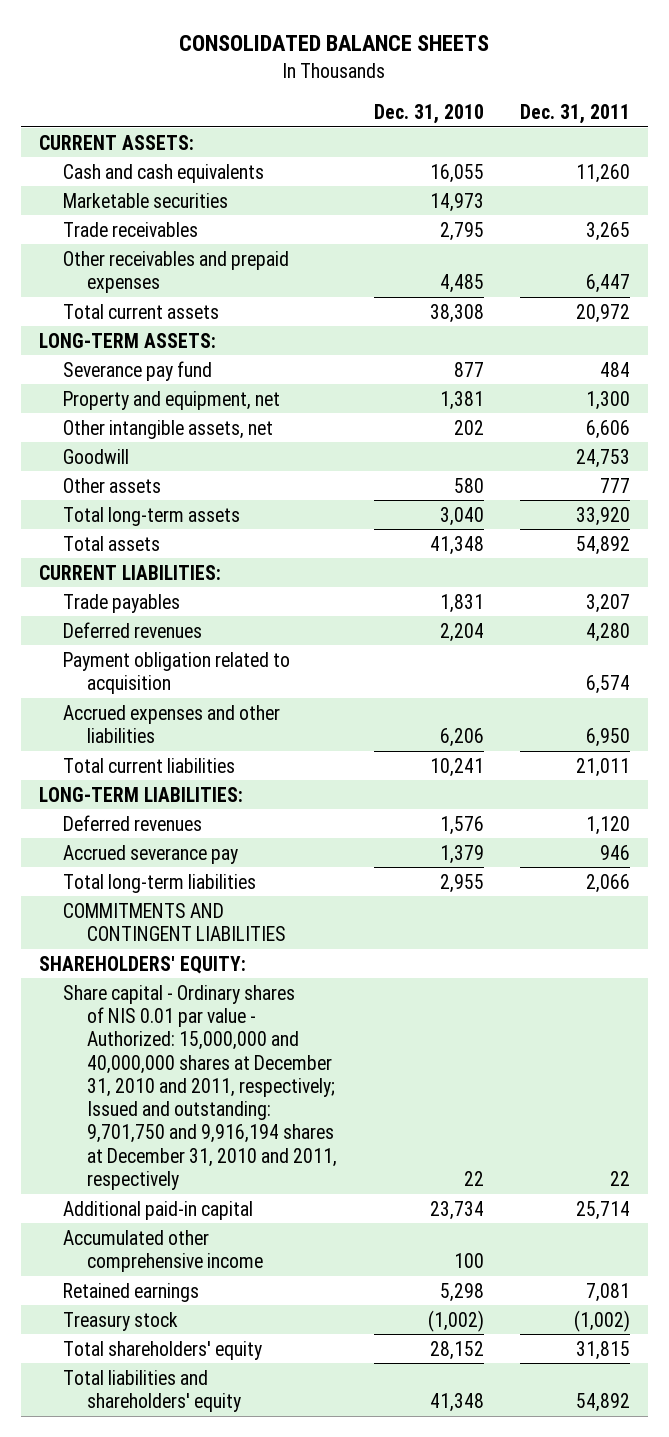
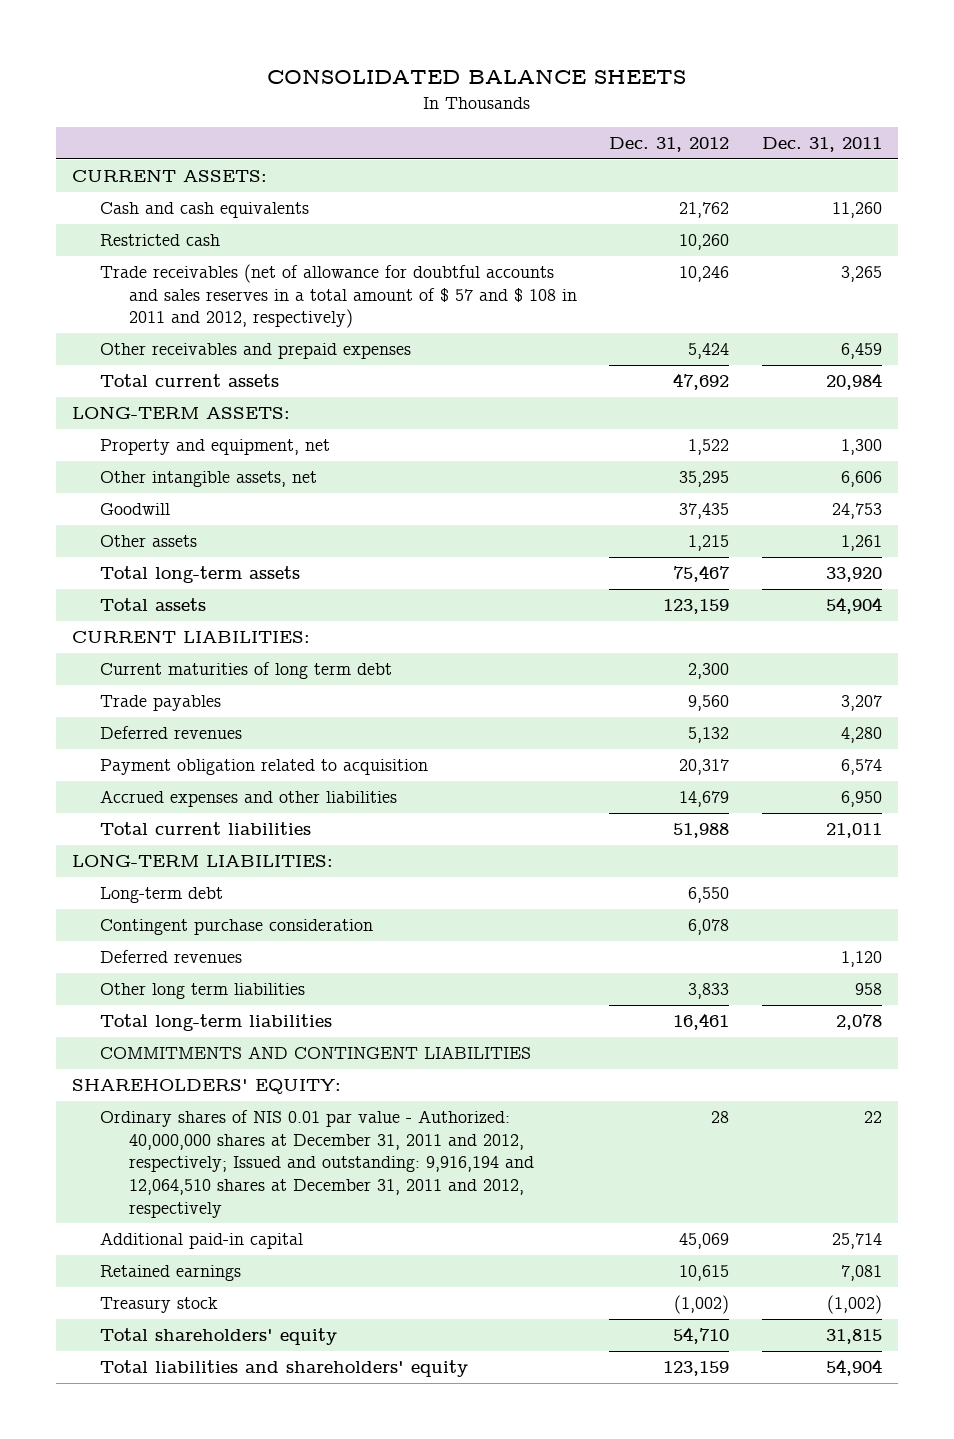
- | Dec. 31, 2010 | Dec. 31, 2011
+ | Dec. 31, 2012 | Dec. 31, 2011
- Marketable securities | 14,973 |
- Trade receivables | 2,795 | 3,265
- Other receivables and prepaid expenses | 4,485 | 6,447
- Total current assets | 38,308 | 20,972
+ Restricted cash | 10,260 |
+ Trade receivables (net of allowance for doubtful accounts and sales reserves in a total amount of $ 57 and $ 108 in 2011 and 2012, respectively) | 10,246 | 3,265
+ Other receivables and prepaid expenses | 5,424 | 6,459
+ Total current assets | 47,692 | 20,984
- Severance pay fund | 877 | 484
- Other assets | 580 | 777
+ Other assets | 1,215 | 1,261
- Total assets | 41,348 | 54,892
+ Total assets | 123,159 | 54,904
+ Current maturities of long term debt | 2,300 |
+ Long-term debt | 6,550 |
+ Contingent purchase consideration | 6,078 |
- Accrued severance pay | 1,379 | 946
- Total long-term liabilities | 2,955 | 2,066
+ Other long term liabilities | 3,833 | 958
+ Total long-term liabilities | 16,461 | 2,078
- Share capital - Ordinary shares of NIS 0.01 par value - Authorized: 15,000,000 and 40,000,000 shares at December 31, 2010 and 2011, respectively; Issued and outstanding: 9,701,750 and 9,916,194 shares at December 31, 2010 and 2011, respectively | 22 | 22
+ Ordinary shares of NIS 0.01 par value - Authorized: 40,000,000 shares at December 31, 2011 and 2012, respectively; Issued and outstanding: 9,916,194 and 12,064,510 shares at December 31, 2011 and 2012, respectively | 28 | 22
- Accumulated other comprehensive income | 100 |
- Total liabilities and shareholders' equity | 41,348 | 54,892
+ Total liabilities and shareholders' equity | 123,159 | 54,904

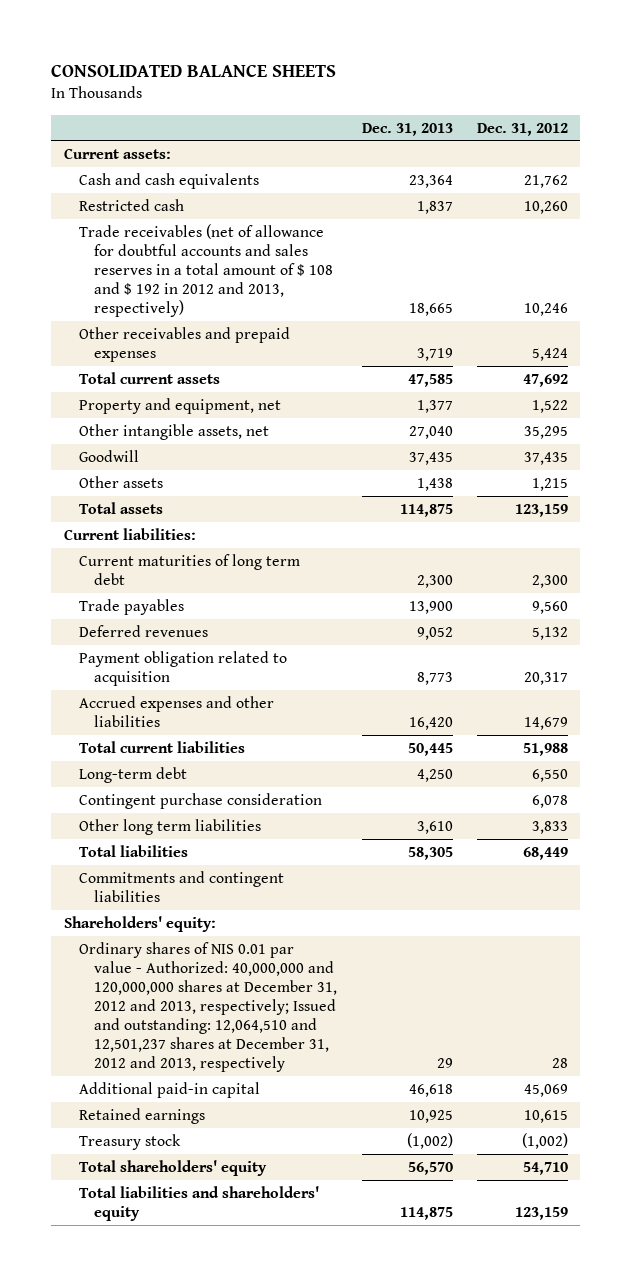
- | Dec. 31, 2012 | Dec. 31, 2011
+ | Dec. 31, 2013 | Dec. 31, 2012
- CURRENT ASSETS:
+ Current assets:
- Trade receivables (net of allowance for doubtful accounts and sales reserves in a total amount of $ 57 and $ 108 in 2011 and 2012, respectively) | 10,246 | 3,265
+ Trade receivables (net of allowance for doubtful accounts and sales reserves in a total amount of $ 108 and $ 192 in 2012 and 2013, respectively) | 18,665 | 10,246
- LONG-TERM ASSETS:
- Total long-term assets | 75,467 | 33,920
- CURRENT LIABILITIES:
+ Current liabilities:
- LONG-TERM LIABILITIES:
- Deferred revenues | | 1,120
- Total long-term liabilities | 16,461 | 2,078
- COMMITMENTS AND CONTINGENT LIABILITIES
- SHAREHOLDERS' EQUITY:
- Ordinary shares of NIS 0.01 par value - Authorized: 40,000,000 shares at December 31, 2011 and 2012, respectively; Issued and outstanding: 9,916,194 and 12,064,510 shares at December 31, 2011 and 2012, respectively | 28 | 22
+ Total liabilities | 58,305 | 68,449
+ Commitments and contingent liabilities
+ Shareholders' equity:
+ Ordinary shares of NIS 0.01 par value - Authorized: 40,000,000 and 120,000,000 shares at December 31, 2012 and 2013, respectively; Issued and outstanding: 12,064,510 and 12,501,237 shares at December 31, 2012 and 2013, respectively | 29 | 28

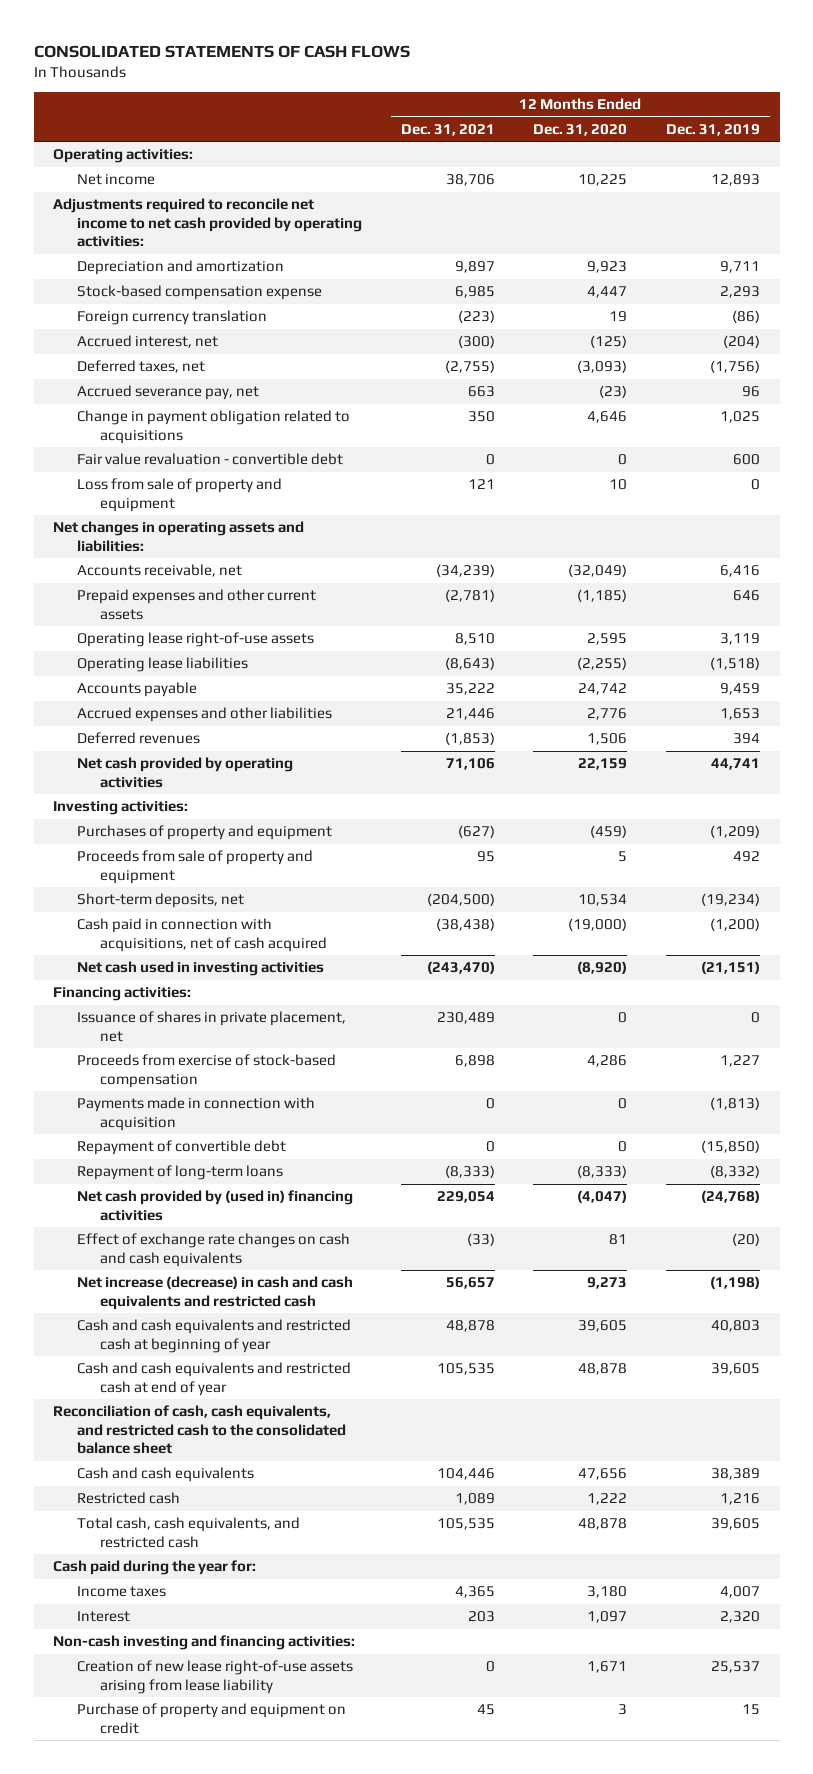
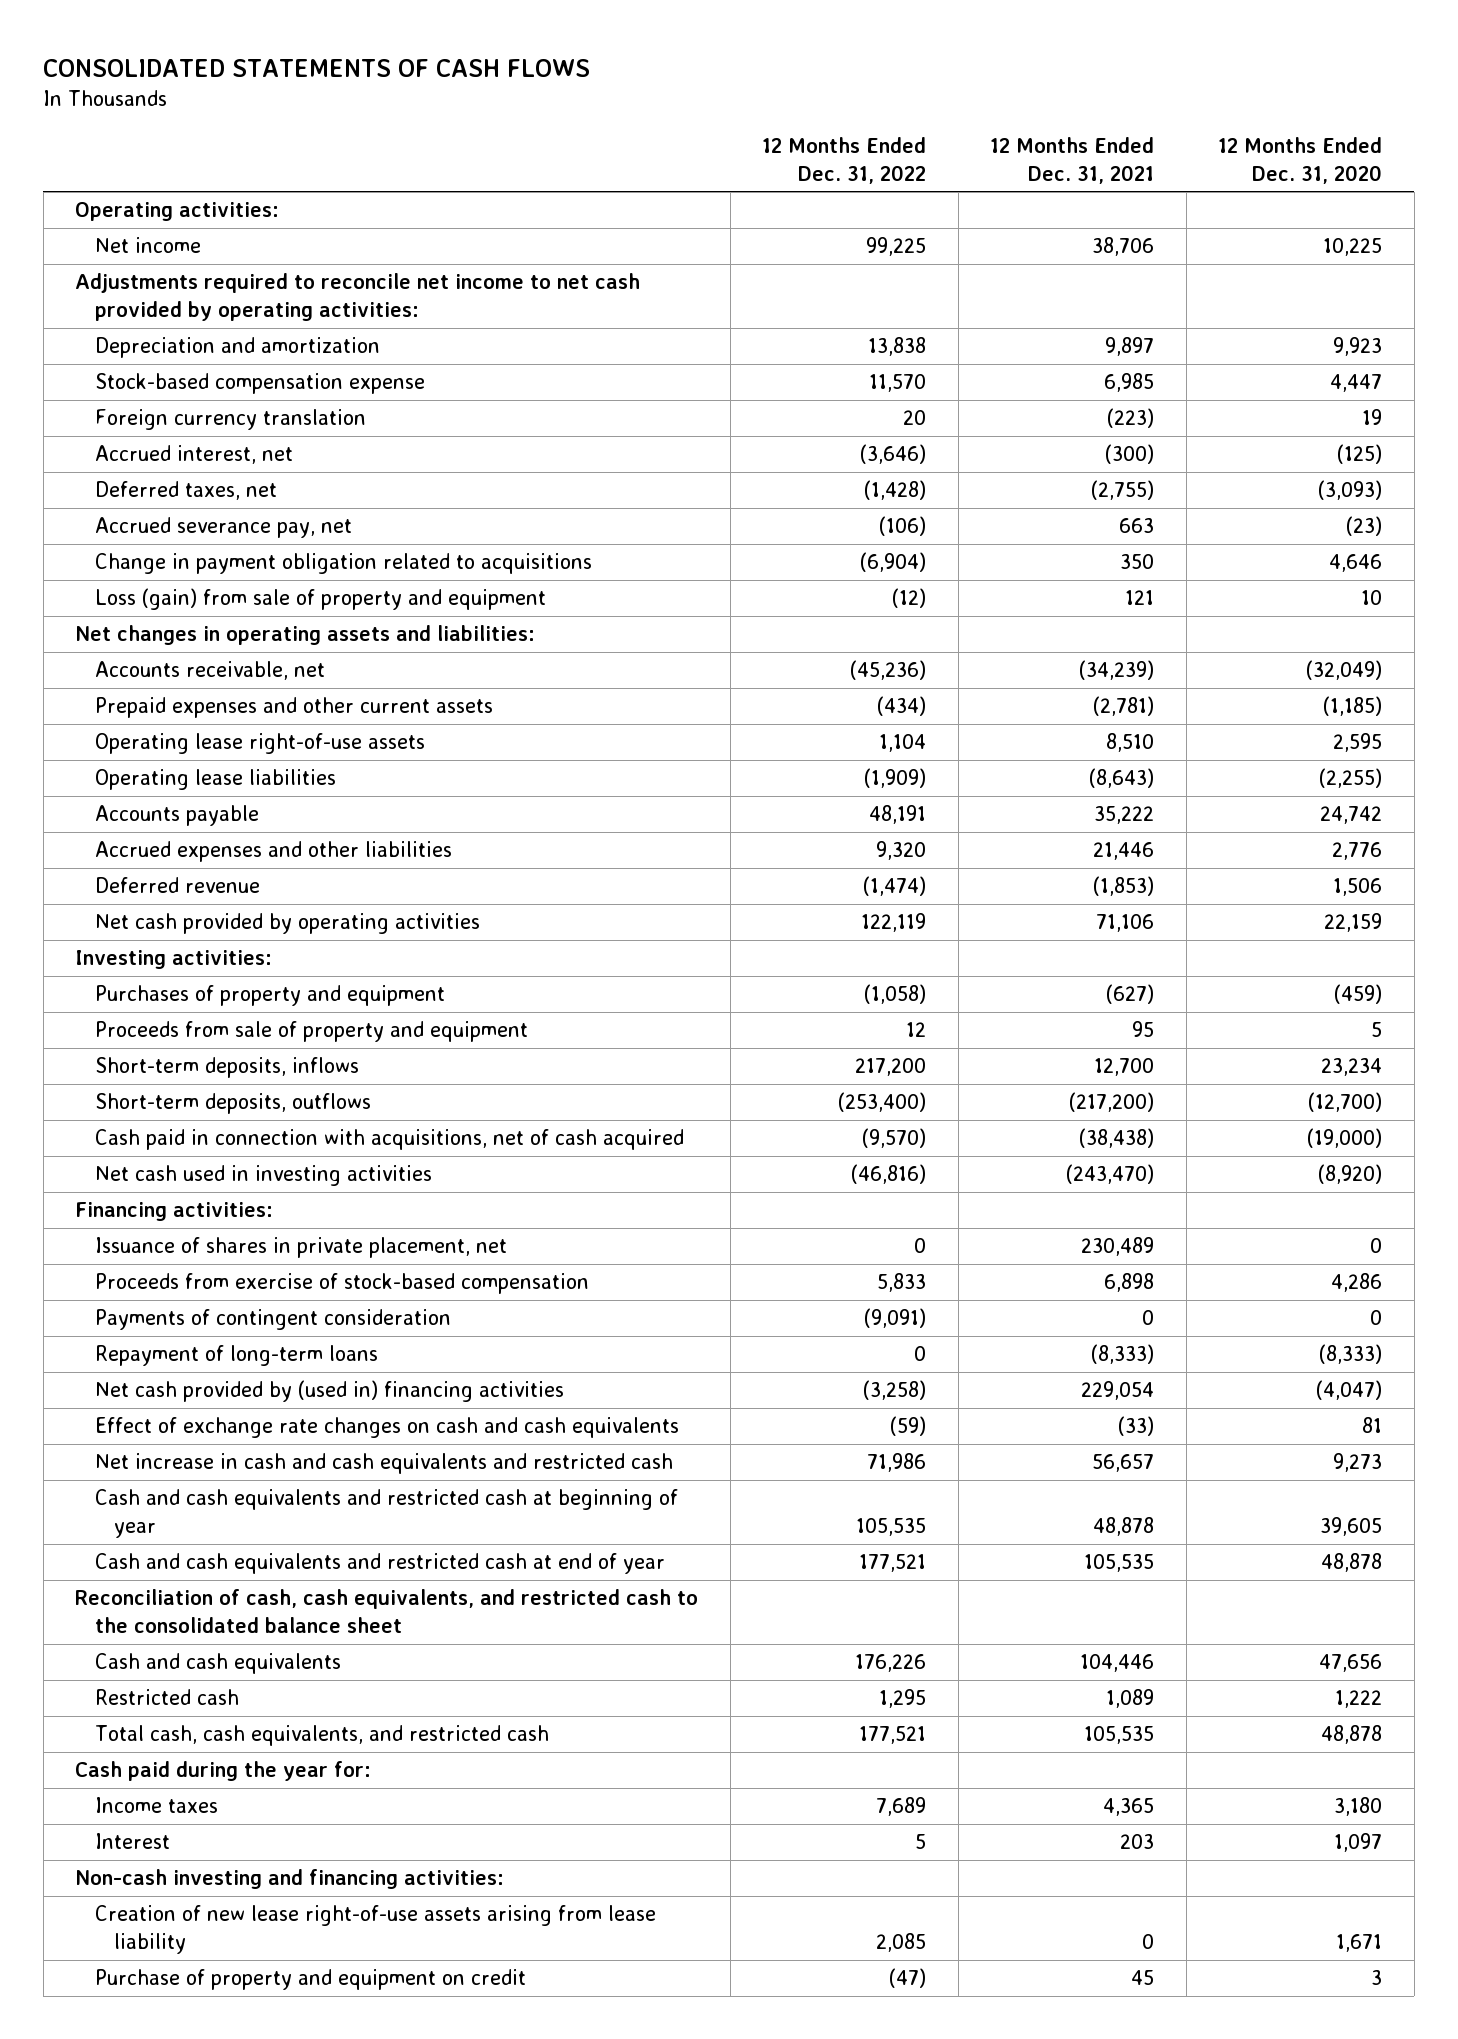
- | 12 Months Ended Dec. 31, 2021 | 12 Months Ended Dec. 31, 2020 | 12 Months Ended Dec. 31, 2019
+ | 12 Months Ended Dec. 31, 2022 | 12 Months Ended Dec. 31, 2021 | 12 Months Ended Dec. 31, 2020
- Fair value revaluation - convertible debt | 0 | 0 | 600
- Loss from sale of property and equipment | 121 | 10 | 0
+ Loss (gain) from sale of property and equipment | (12) | 121 | 10
- Deferred revenues | (1,853) | 1,506 | 394
+ Deferred revenue | (1,474) | (1,853) | 1,506
- Short-term deposits, net | (204,500) | 10,534 | (19,234)
+ Short-term deposits, inflows | 217,200 | 12,700 | 23,234
+ Short-term deposits, outflows | (253,400) | (217,200) | (12,700)
- Payments made in connection with acquisition | 0 | 0 | (1,813)
- Repayment of convertible debt | 0 | 0 | (15,850)
+ Payments of contingent consideration | (9,091) | 0 | 0
- Net increase (decrease) in cash and cash equivalents and restricted cash | 56,657 | 9,273 | (1,198)
+ Net increase in cash and cash equivalents and restricted cash | 71,986 | 56,657 | 9,273

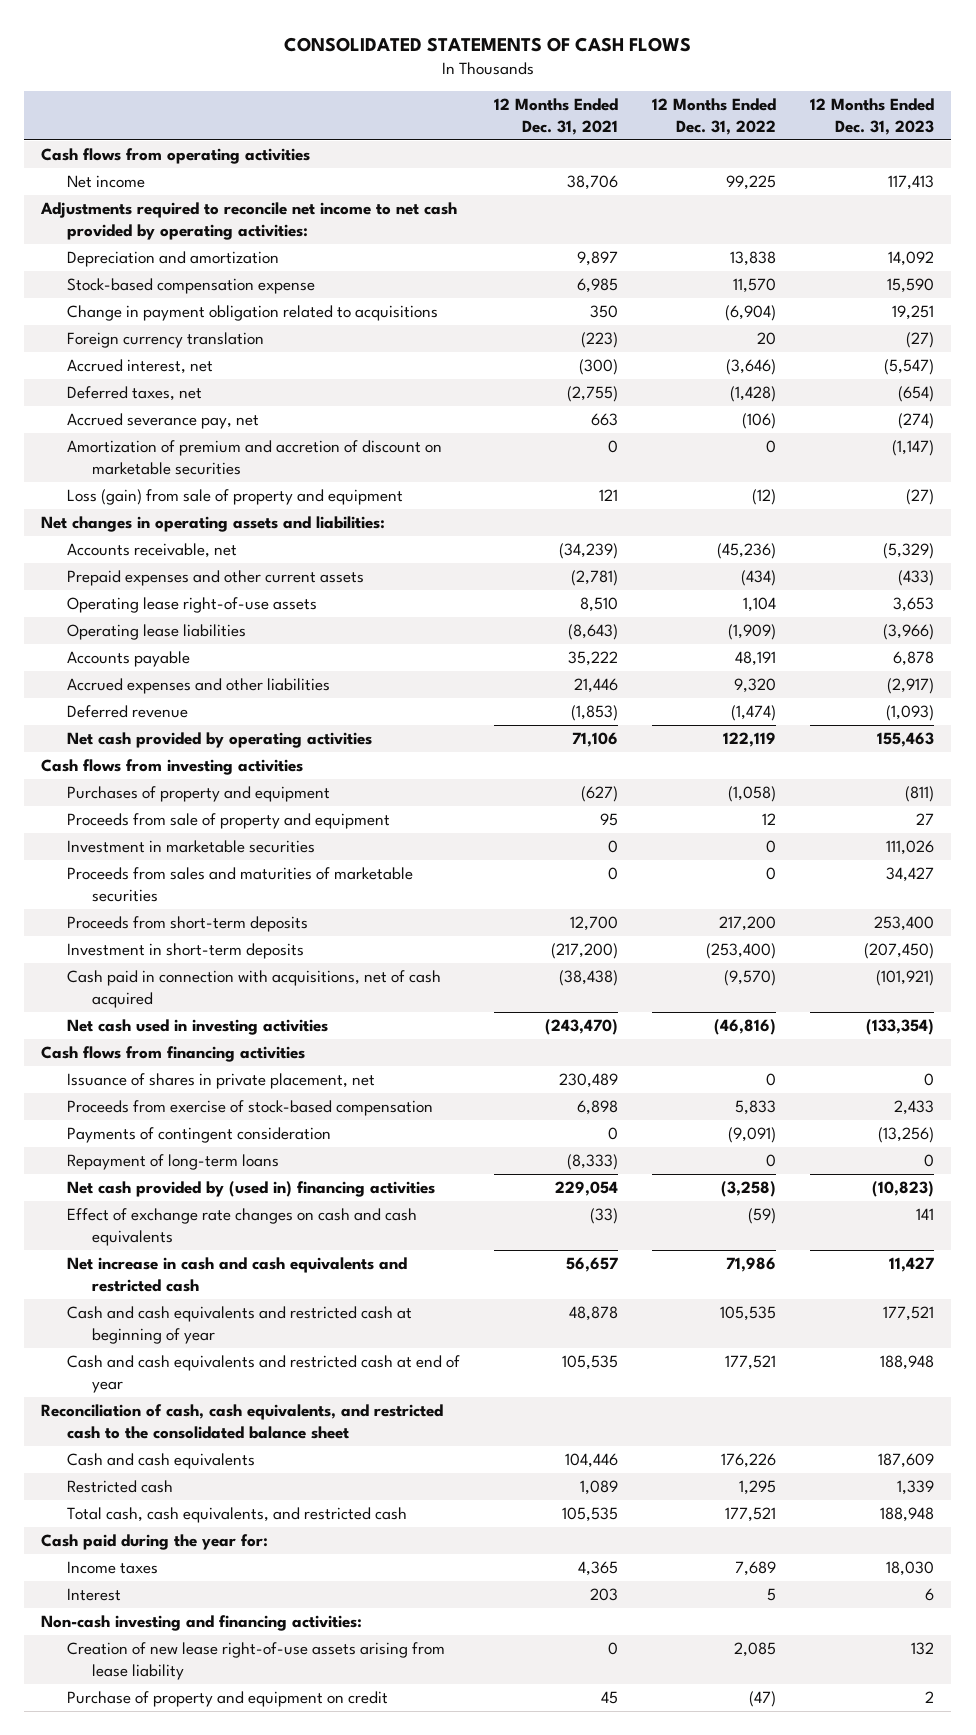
- | 12 Months Ended Dec. 31, 2022 | 12 Months Ended Dec. 31, 2021 | 12 Months Ended Dec. 31, 2020
+ | 12 Months Ended Dec. 31, 2021 | 12 Months Ended Dec. 31, 2022 | 12 Months Ended Dec. 31, 2023
- Operating activities:
+ Cash flows from operating activities
moved up: Change in payment obligation related to acquisitions | 350 | (6,904) | 19,251
+ Amortization of premium and accretion of discount on marketable securities | 0 | 0 | (1,147)
- Investing activities:
+ Cash flows from investing activities
- Short-term deposits, inflows | 217,200 | 12,700 | 23,234
- Short-term deposits, outflows | (253,400) | (217,200) | (12,700)
+ Investment in marketable securities | 0 | 0 | 111,026
+ Proceeds from sales and maturities of marketable securities | 0 | 0 | 34,427
+ Proceeds from short-term deposits | 12,700 | 217,200 | 253,400
+ Investment in short-term deposits | (217,200) | (253,400) | (207,450)
- Financing activities:
+ Cash flows from financing activities

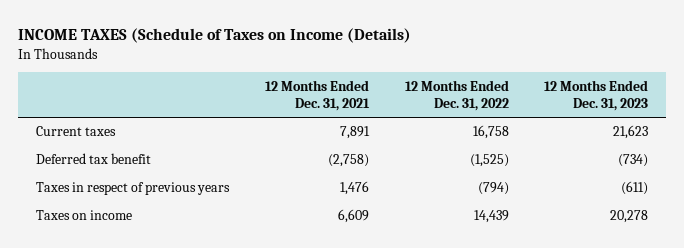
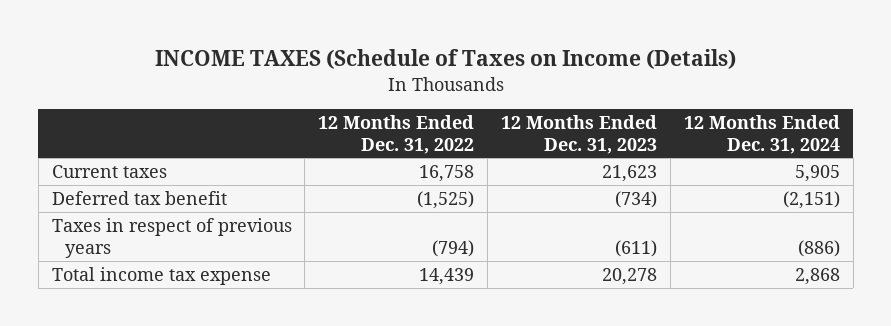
- | 12 Months Ended Dec. 31, 2021 | 12 Months Ended Dec. 31, 2022 | 12 Months Ended Dec. 31, 2023
+ | 12 Months Ended Dec. 31, 2022 | 12 Months Ended Dec. 31, 2023 | 12 Months Ended Dec. 31, 2024
- Taxes on income | 6,609 | 14,439 | 20,278
+ Total income tax expense | 14,439 | 20,278 | 2,868

